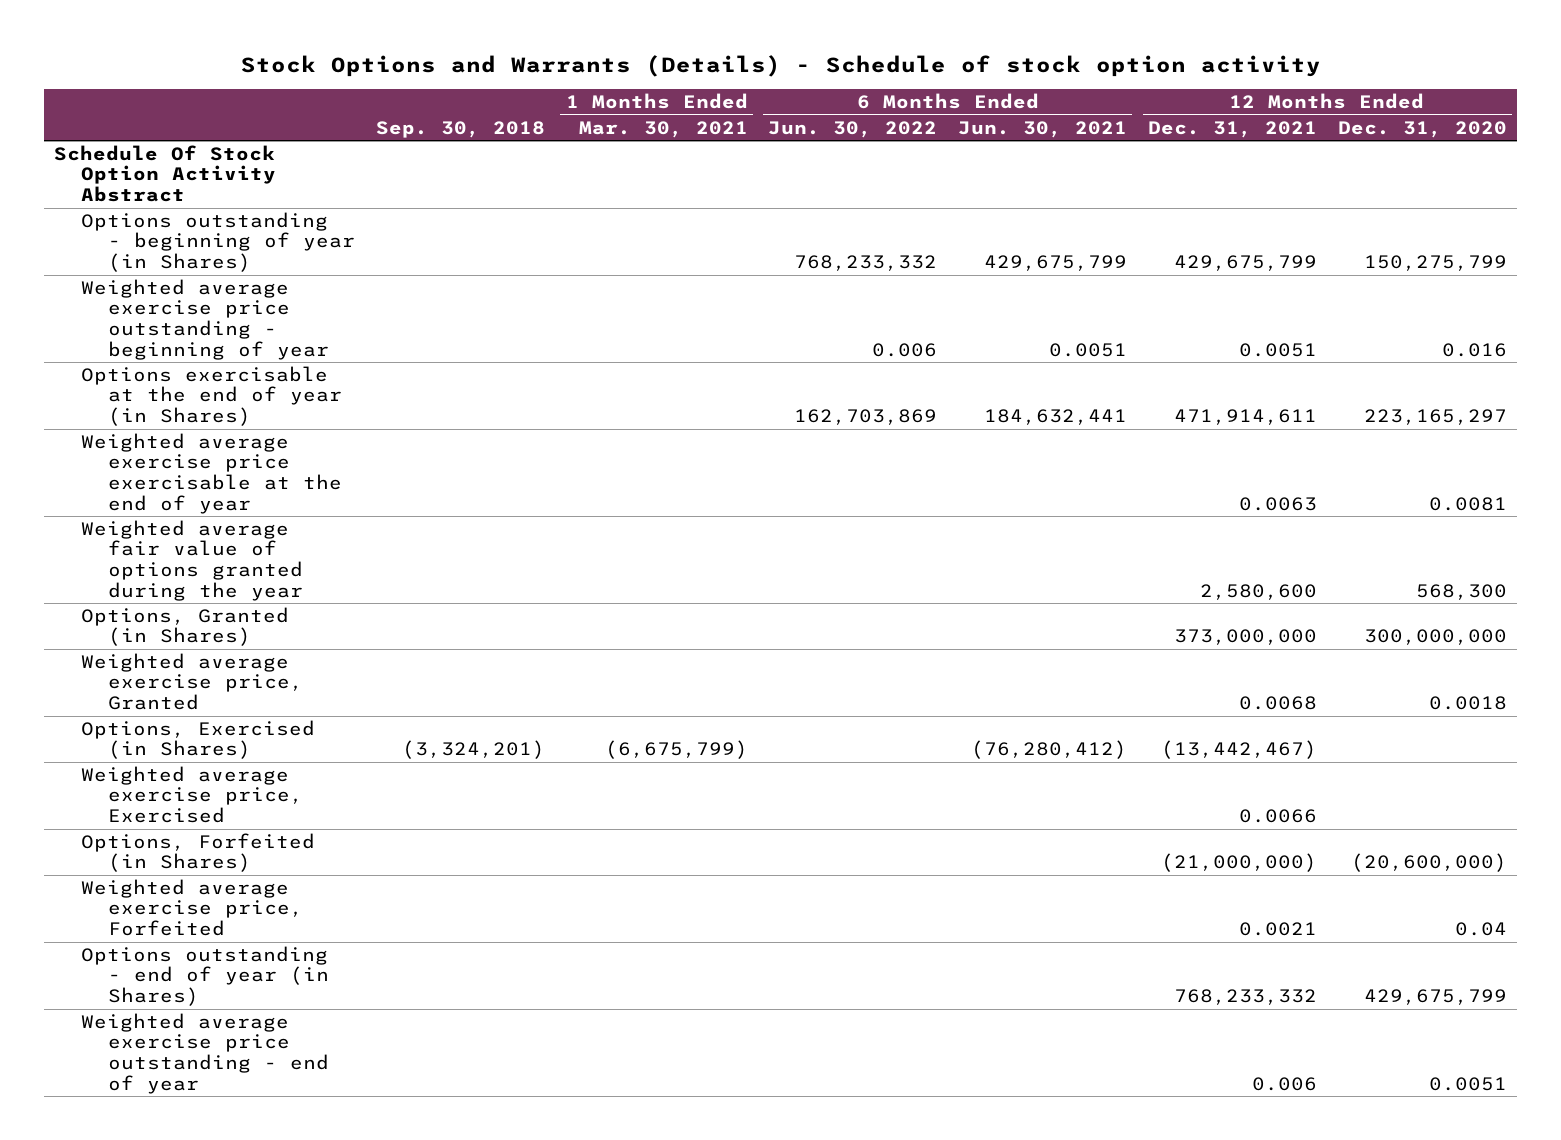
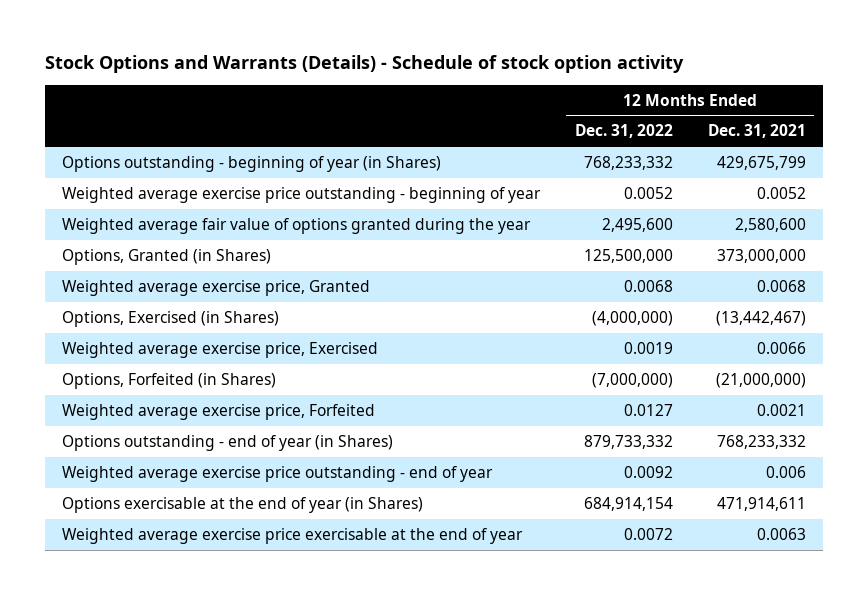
- | Sep. 30, 2018 | 1 Months Ended Mar. 30, 2021 | 6 Months Ended Jun. 30, 2022 | 6 Months Ended Jun. 30, 2021 | 12 Months Ended Dec. 31, 2021 | 12 Months Ended Dec. 31, 2020
+ | 12 Months Ended Dec. 31, 2022 | 12 Months Ended Dec. 31, 2021
- Schedule Of Stock Option Activity Abstract
- Weighted average exercise price outstanding - beginning of year | | | 0.006 | 0.0051 | 0.0051 | 0.016
+ Weighted average exercise price outstanding - beginning of year | 0.0052 | 0.0052
moved down: Options exercisable at the end of year (in Shares) | 684,914,154 | 471,914,611
moved down: Weighted average exercise price exercisable at the end of year | 0.0072 | 0.0063

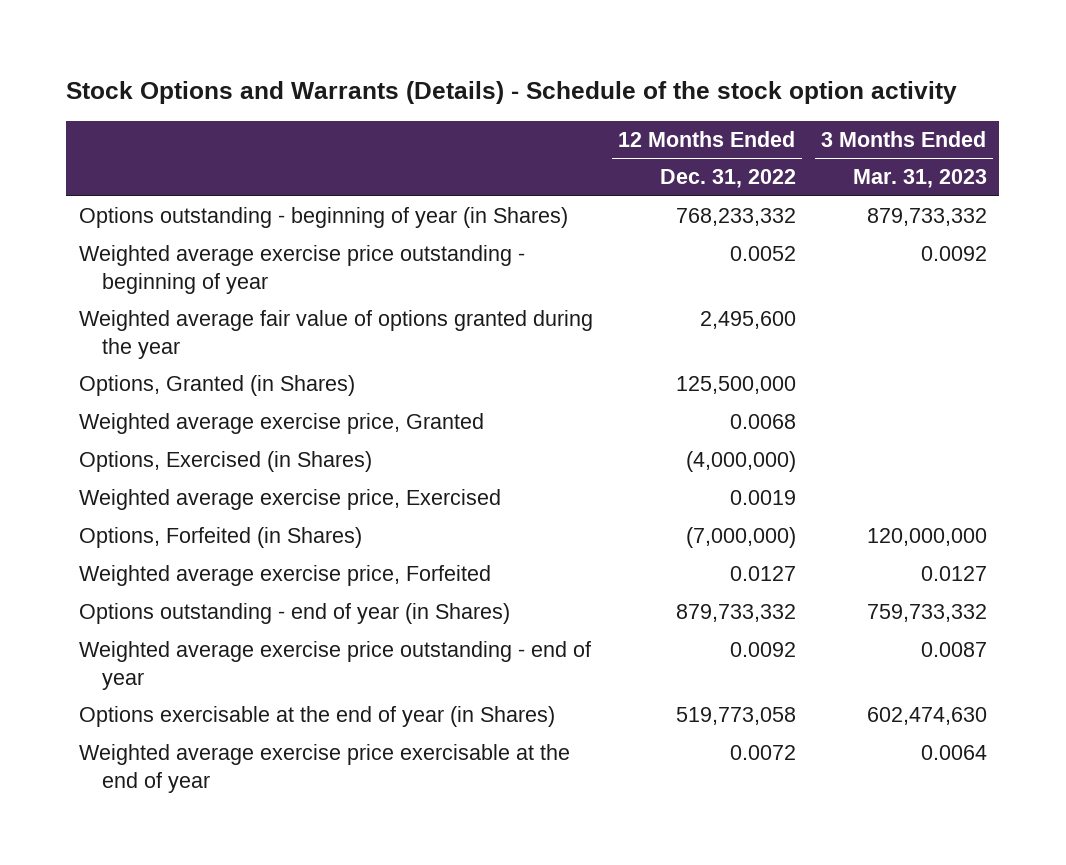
- Stock Options and Warrants (Details) - Schedule of stock option activity
+ Stock Options and Warrants (Details) - Schedule of the stock option activity
- | 12 Months Ended Dec. 31, 2022 | 12 Months Ended Dec. 31, 2021
+ | 12 Months Ended Dec. 31, 2022 | 3 Months Ended Mar. 31, 2023
- Options exercisable at the end of year (in Shares) | 684,914,154 | 471,914,611
+ Options exercisable at the end of year (in Shares) | 519,773,058 | 602,474,630

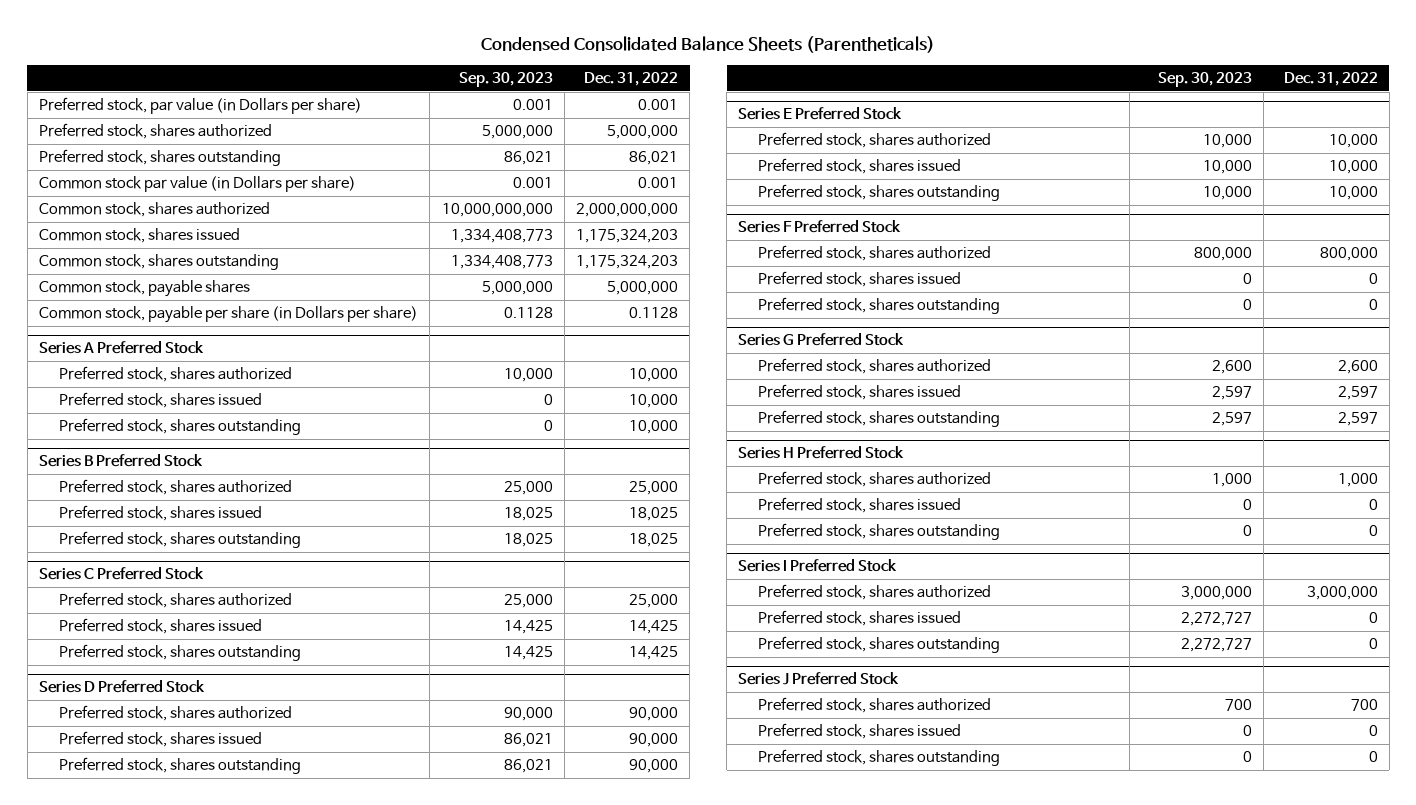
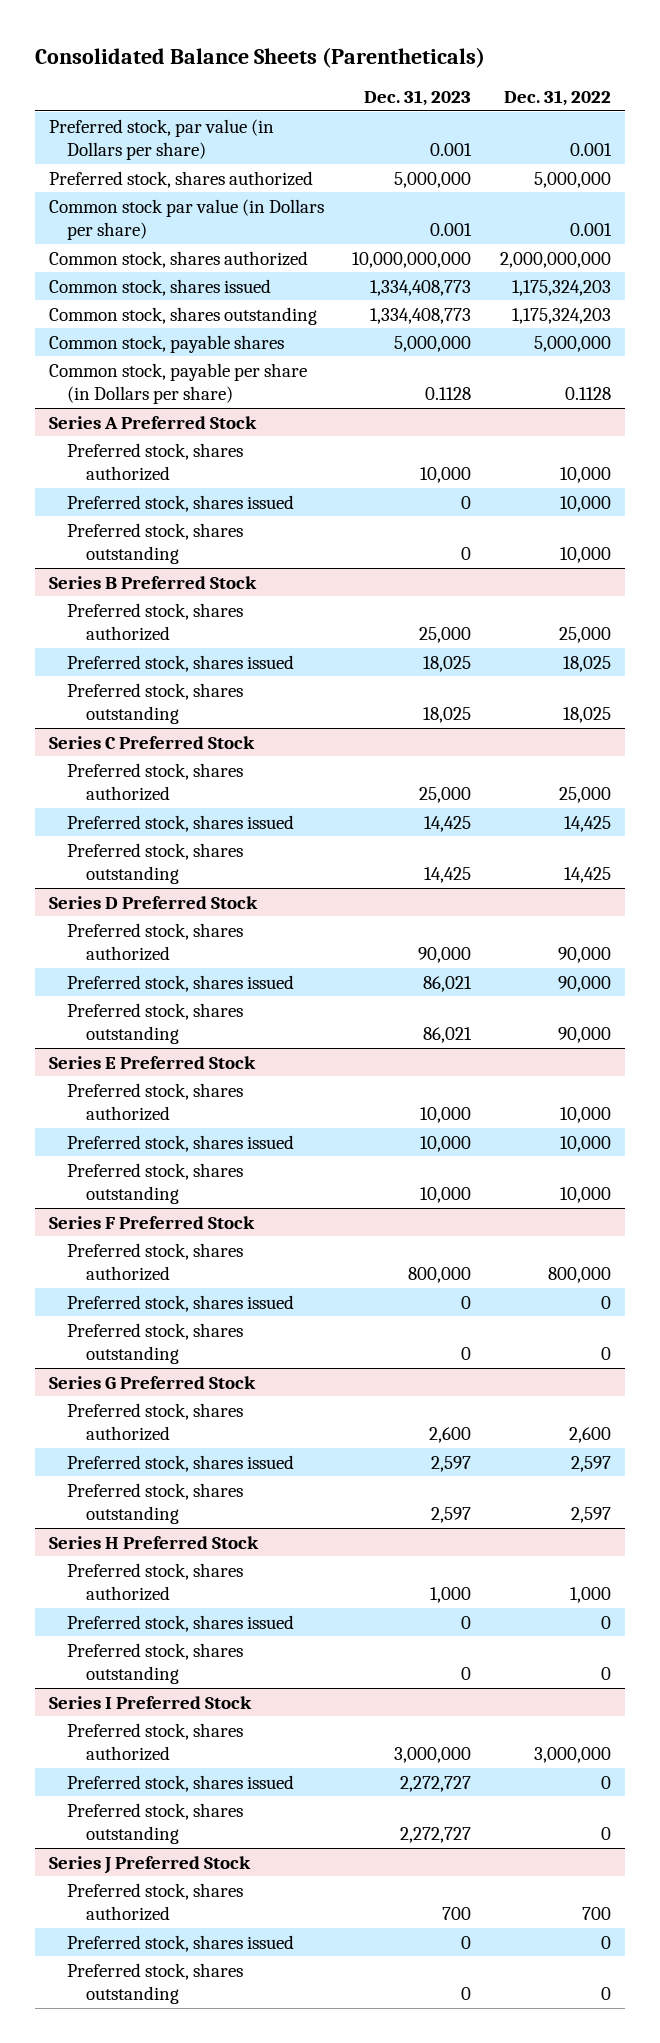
- Condensed Consolidated Balance Sheets (Parentheticals)
+ Consolidated Balance Sheets (Parentheticals)
- | Sep. 30, 2023 | Dec. 31, 2022
+ | Dec. 31, 2023 | Dec. 31, 2022
- Preferred stock, shares outstanding | 86,021 | 86,021

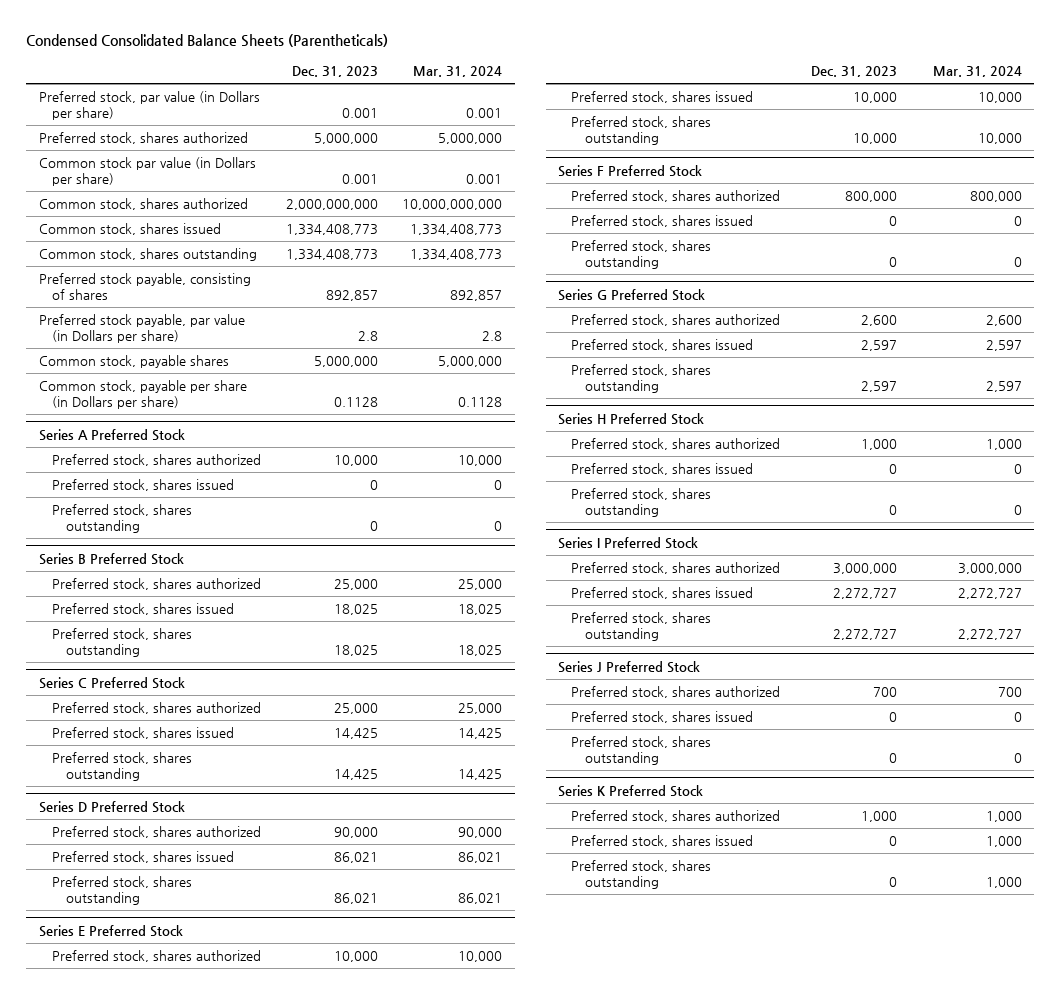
- Consolidated Balance Sheets (Parentheticals)
+ Condensed Consolidated Balance Sheets (Parentheticals)
- | Dec. 31, 2023 | Dec. 31, 2022
+ | Dec. 31, 2023 | Mar. 31, 2024
- Common stock, shares authorized | 10,000,000,000 | 2,000,000,000
+ Common stock, shares authorized | 2,000,000,000 | 10,000,000,000
+ Preferred stock payable, consisting of shares | 892,857 | 892,857
+ Preferred stock payable, par value (in Dollars per share) | 2.8 | 2.8
+ Series K Preferred Stock
+ Preferred stock, shares authorized | 1,000 | 1,000
+ Preferred stock, shares issued | 0 | 1,000
+ Preferred stock, shares outstanding | 0 | 1,000

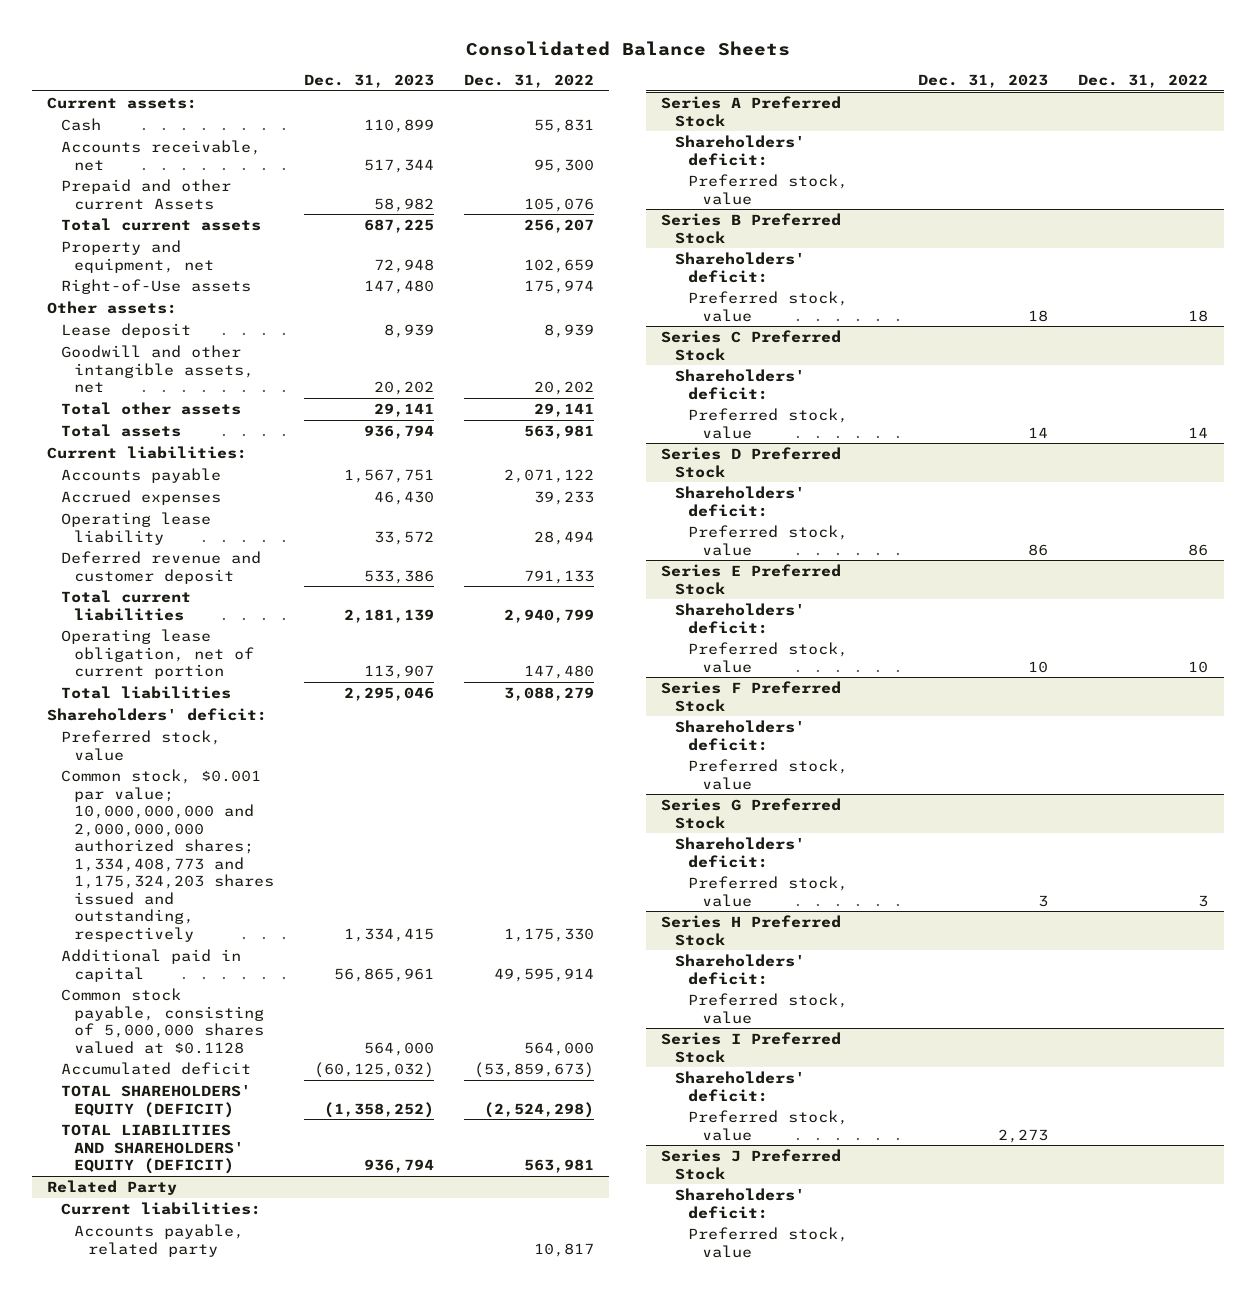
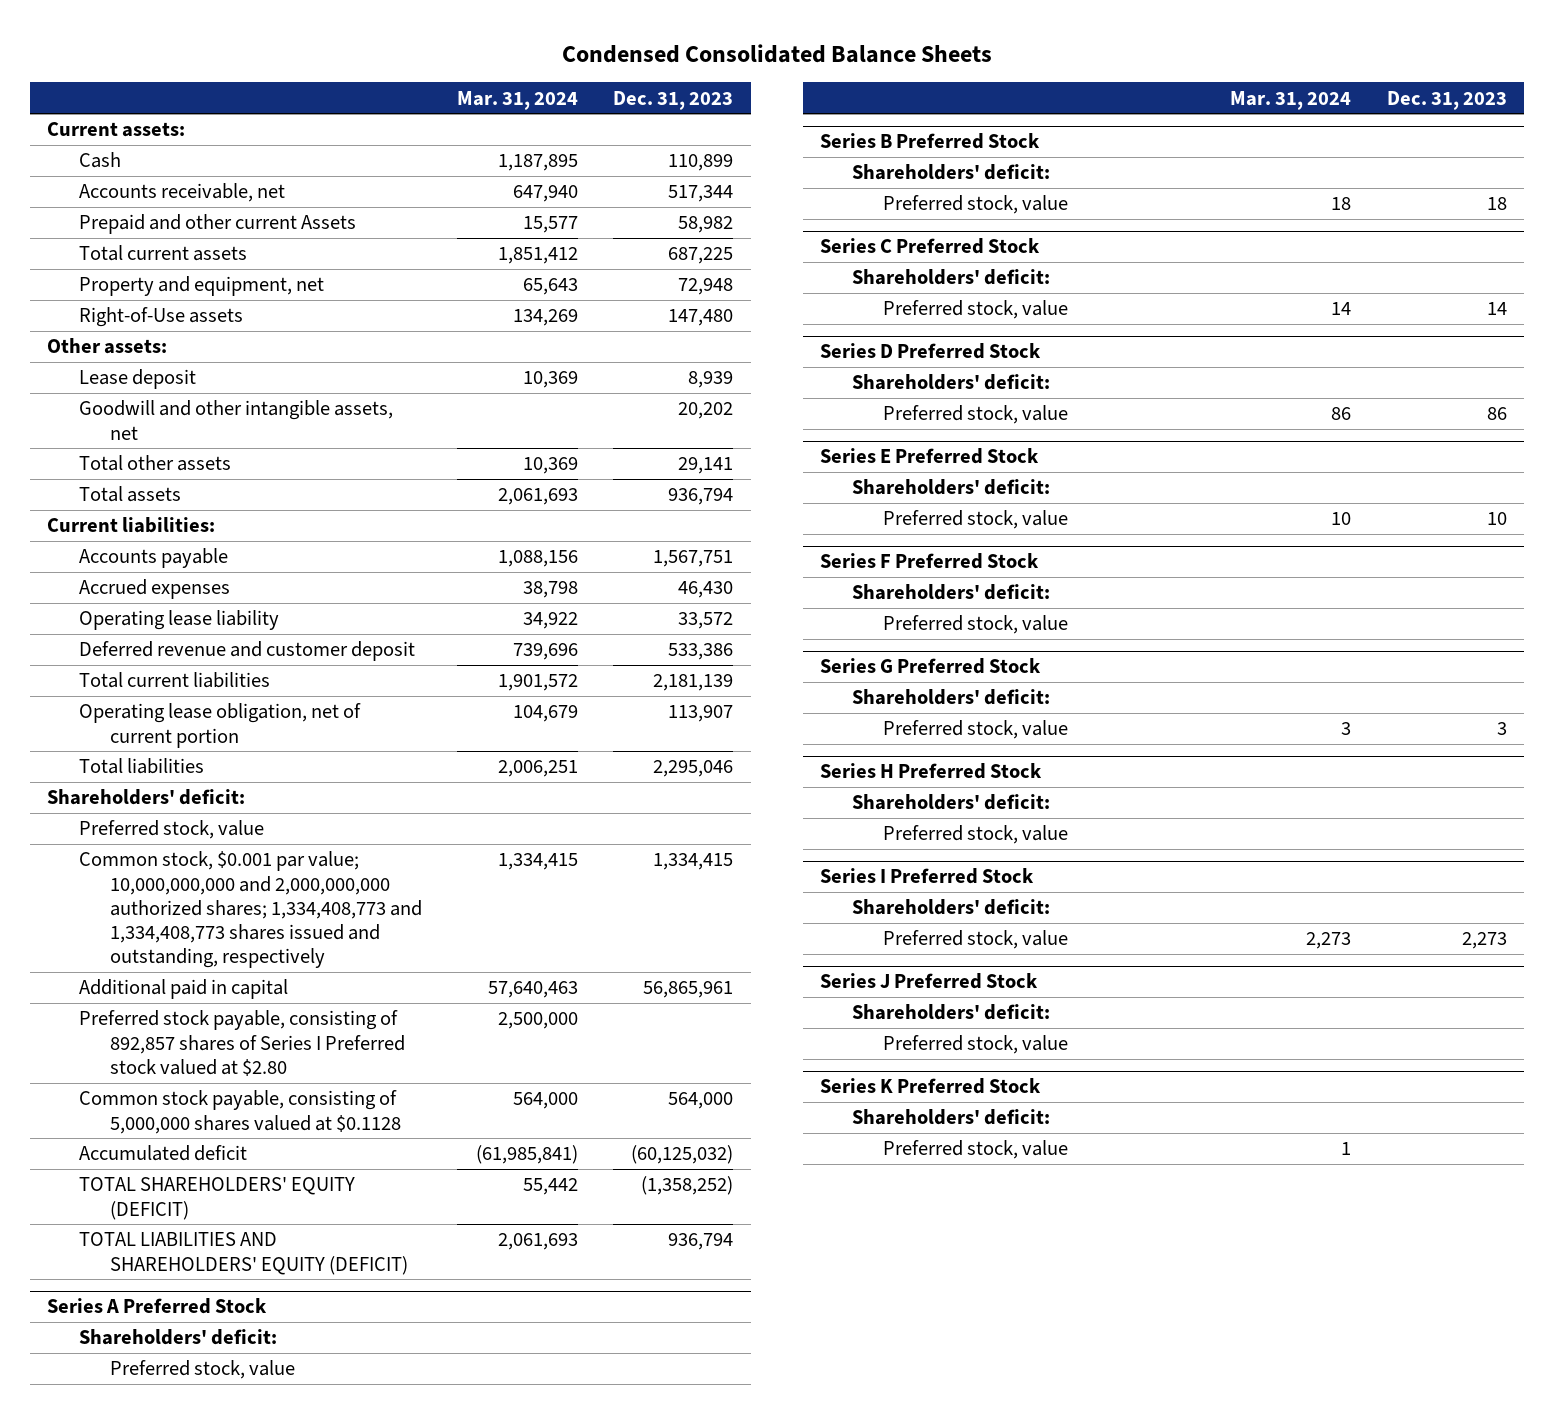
- Consolidated Balance Sheets
+ Condensed Consolidated Balance Sheets
- | Dec. 31, 2023 | Dec. 31, 2022
+ | Mar. 31, 2024 | Dec. 31, 2023
- Common stock, $0.001 par value; 10,000,000,000 and 2,000,000,000 authorized shares; 1,334,408,773 and 1,175,324,203 shares issued and outstanding, respectively | 1,334,415 | 1,175,330
+ Common stock, $0.001 par value; 10,000,000,000 and 2,000,000,000 authorized shares; 1,334,408,773 and 1,334,408,773 shares issued and outstanding, respectively | 1,334,415 | 1,334,415
+ Preferred stock payable, consisting of 892,857 shares of Series I Preferred stock valued at $2.80 | 2,500,000 |
- Related Party
- Current liabilities:
- Accounts payable, related party | | 10,817
+ Series K Preferred Stock
+ Shareholders' deficit:
+ Preferred stock, value | 1 |

